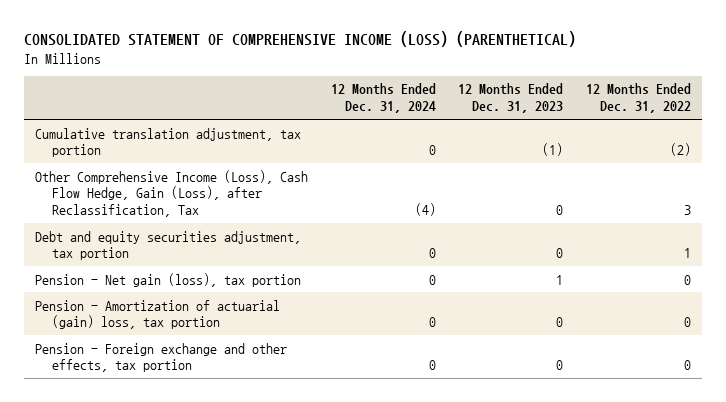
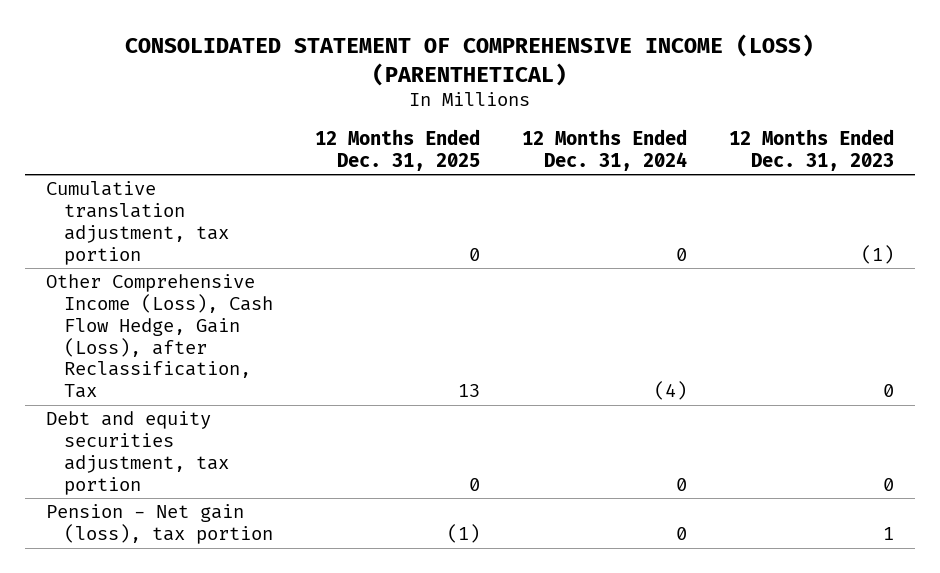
- | 12 Months Ended Dec. 31, 2024 | 12 Months Ended Dec. 31, 2023 | 12 Months Ended Dec. 31, 2022
+ | 12 Months Ended Dec. 31, 2025 | 12 Months Ended Dec. 31, 2024 | 12 Months Ended Dec. 31, 2023
- Pension - Amortization of actuarial (gain) loss, tax portion | 0 | 0 | 0
- Pension - Foreign exchange and other effects, tax portion | 0 | 0 | 0

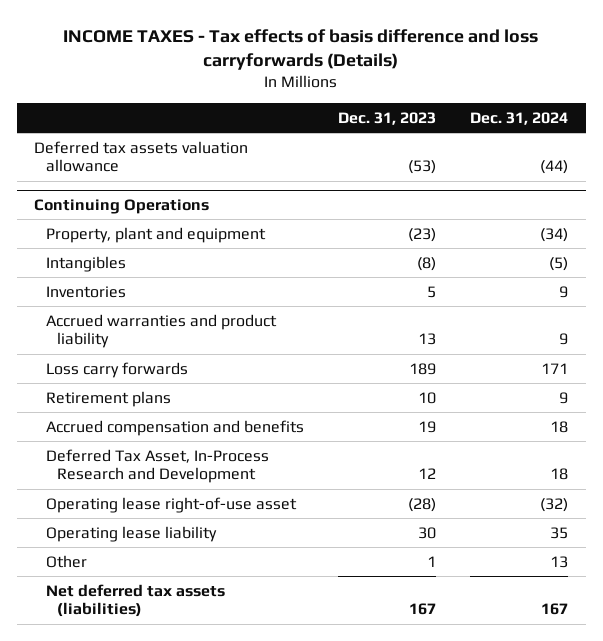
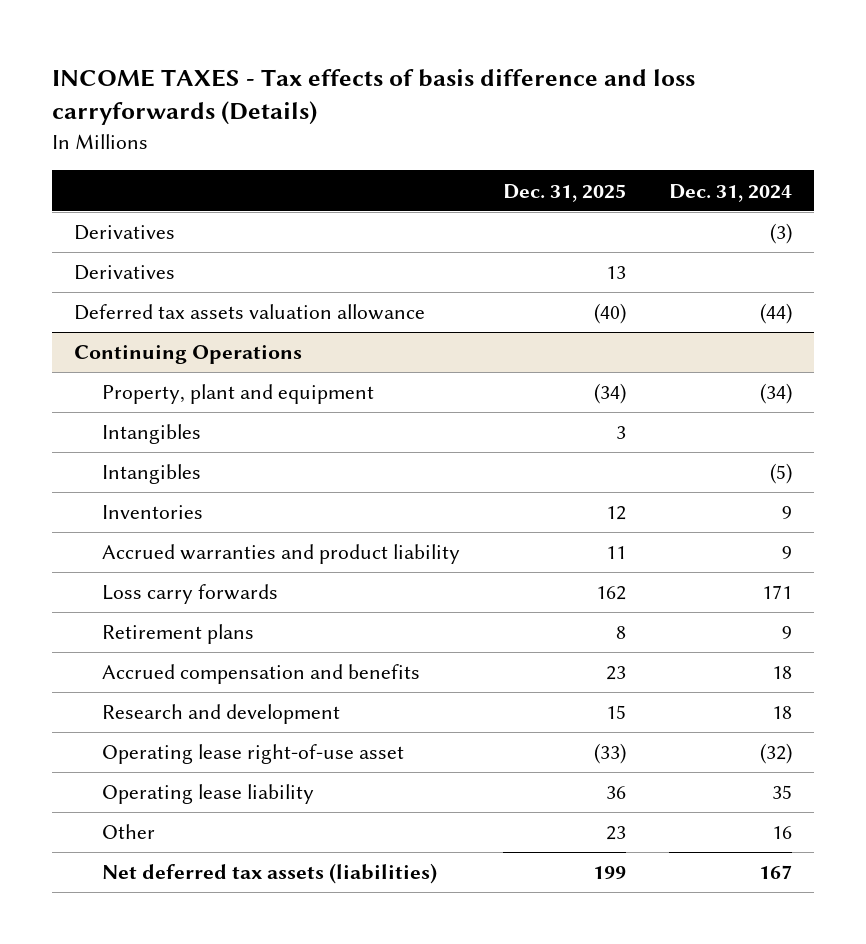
- | Dec. 31, 2023 | Dec. 31, 2024
+ | Dec. 31, 2025 | Dec. 31, 2024
+ Derivatives | | (3)
+ Derivatives | 13 |
@ Continuing Operations
+ Intangibles | 3 |
- Deferred Tax Asset, In-Process Research and Development | 12 | 18
+ Research and development | 15 | 18
- Other | 1 | 13
+ Other | 23 | 16

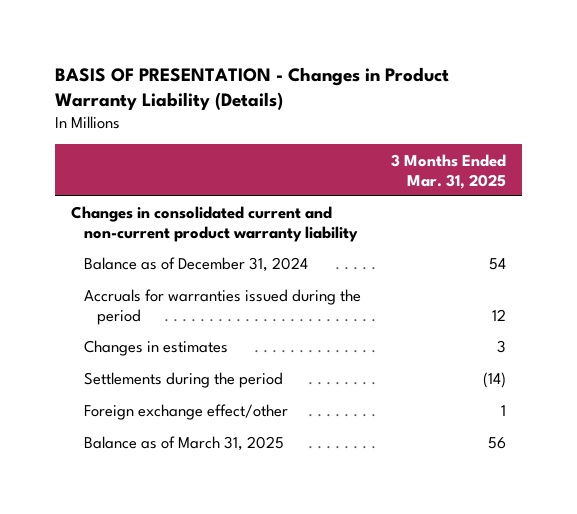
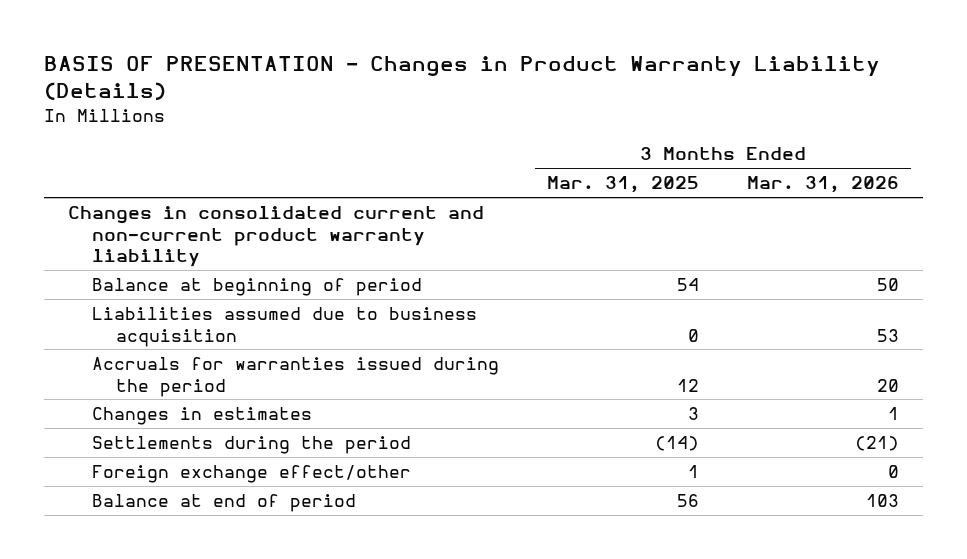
- | 3 Months Ended Mar. 31, 2025
+ | 3 Months Ended Mar. 31, 2025 | 3 Months Ended Mar. 31, 2026
- Balance as of December 31, 2024 | 54
+ Balance at beginning of period | 54 | 50
+ Liabilities assumed due to business acquisition | 0 | 53
- Balance as of March 31, 2025 | 56
+ Balance at end of period | 56 | 103

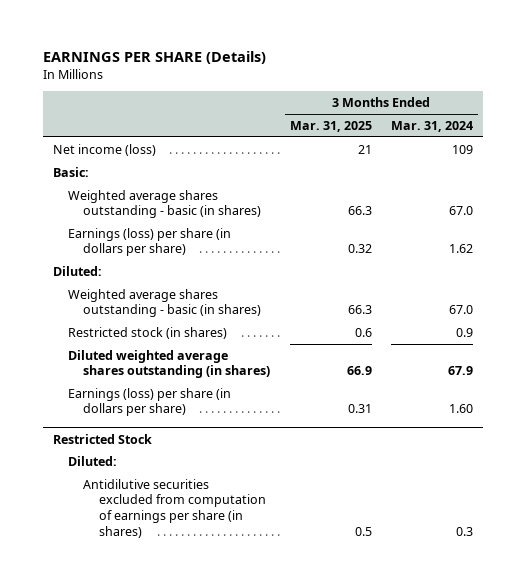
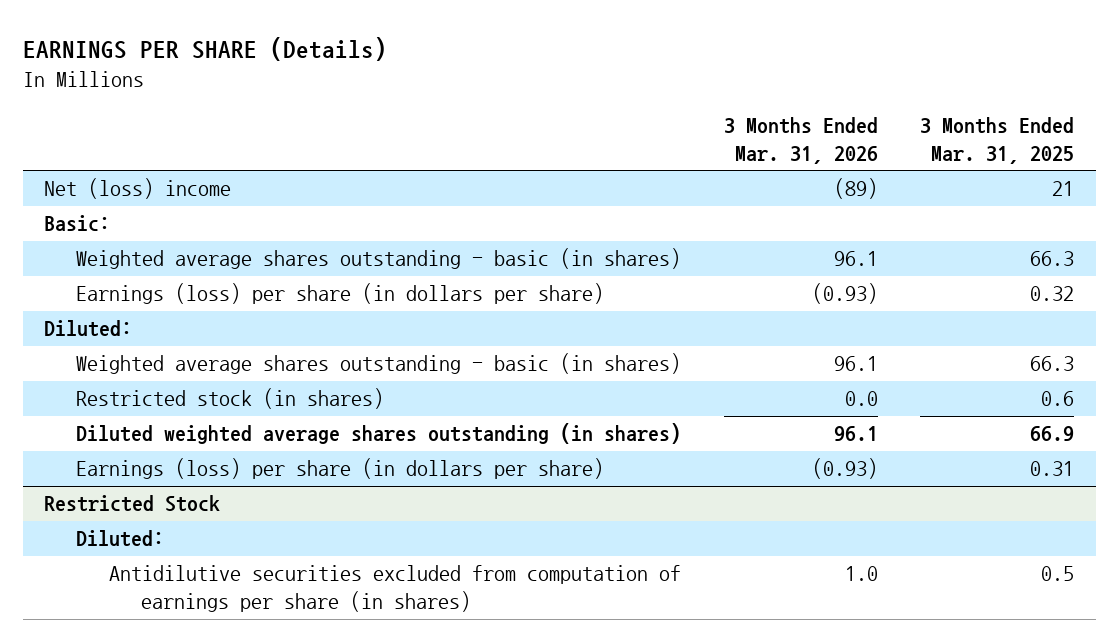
- | 3 Months Ended Mar. 31, 2025 | 3 Months Ended Mar. 31, 2024
+ | 3 Months Ended Mar. 31, 2026 | 3 Months Ended Mar. 31, 2025
- Net income (loss) | 21 | 109
+ Net (loss) income | (89) | 21

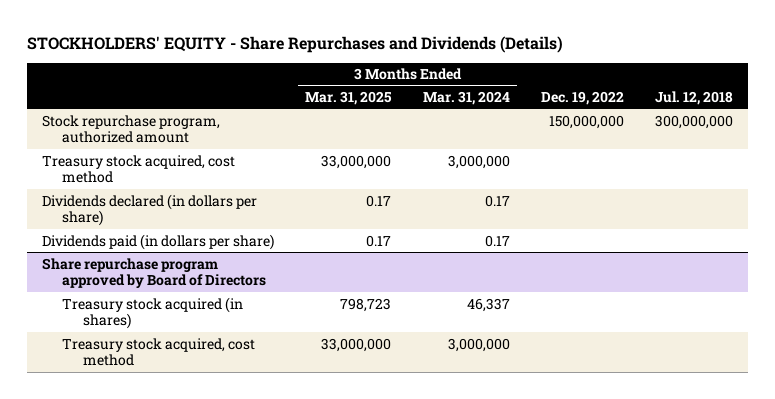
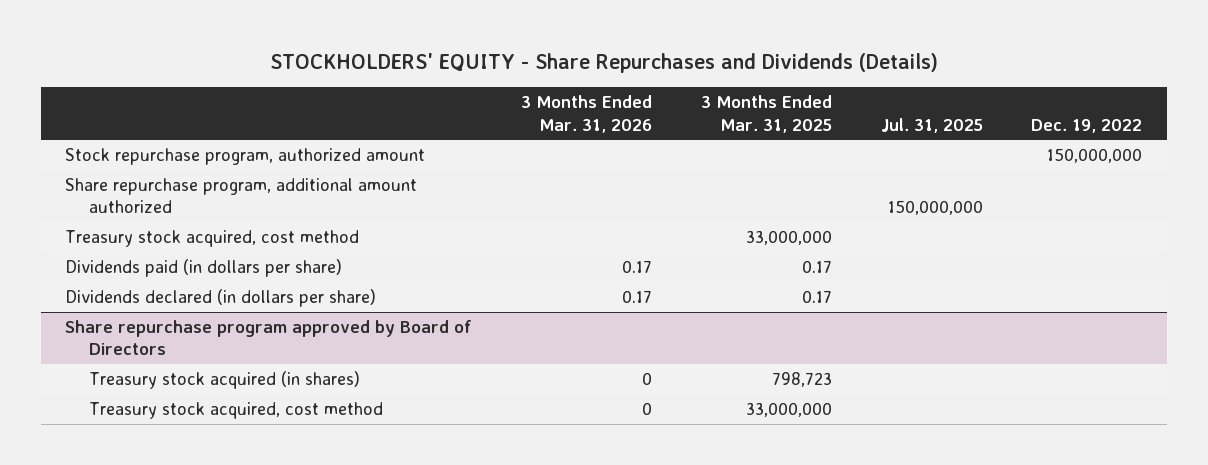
- | 3 Months Ended Mar. 31, 2025 | 3 Months Ended Mar. 31, 2024 | Dec. 19, 2022 | Jul. 12, 2018
+ | 3 Months Ended Mar. 31, 2026 | 3 Months Ended Mar. 31, 2025 | Jul. 31, 2025 | Dec. 19, 2022
+ Share repurchase program, additional amount authorized | | | 150,000,000 |
moved down: Dividends declared (in dollars per share) | 0.17 | 0.17 | |

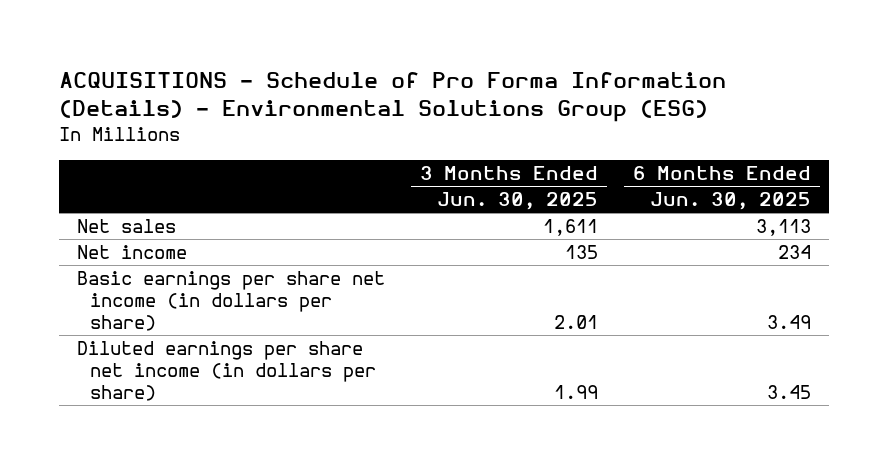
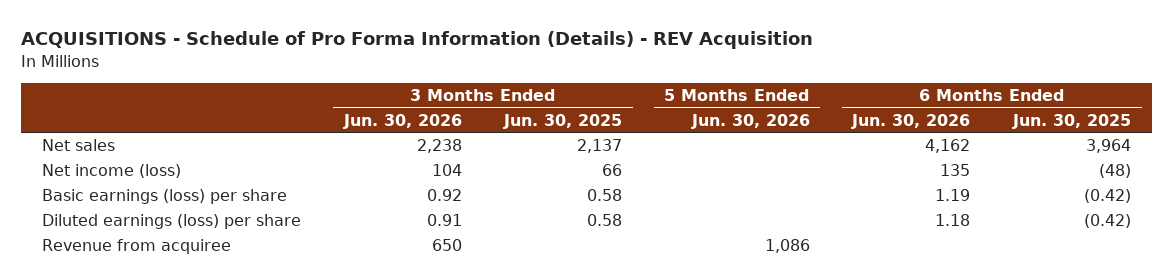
- ACQUISITIONS - Schedule of Pro Forma Information (Details) - Environmental Solutions Group (ESG)
+ ACQUISITIONS - Schedule of Pro Forma Information (Details) - REV Acquisition
- | 3 Months Ended Jun. 30, 2025 | 6 Months Ended Jun. 30, 2025
+ | 3 Months Ended Jun. 30, 2026 | 3 Months Ended Jun. 30, 2025 | 5 Months Ended Jun. 30, 2026 | 6 Months Ended Jun. 30, 2026 | 6 Months Ended Jun. 30, 2025
- Net sales | 1,611 | 3,113
- Net income | 135 | 234
- Basic earnings per share net income (in dollars per share) | 2.01 | 3.49
- Diluted earnings per share net income (in dollars per share) | 1.99 | 3.45
+ Net sales | 2,238 | 2,137 | | 4,162 | 3,964
+ Net income (loss) | 104 | 66 | | 135 | (48)
+ Basic earnings (loss) per share | 0.92 | 0.58 | | 1.19 | (0.42)
+ Diluted earnings (loss) per share | 0.91 | 0.58 | | 1.18 | (0.42)
+ Revenue from acquiree | 650 | | 1,086 | |

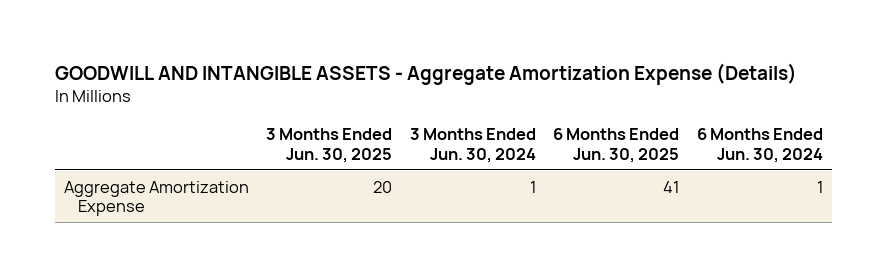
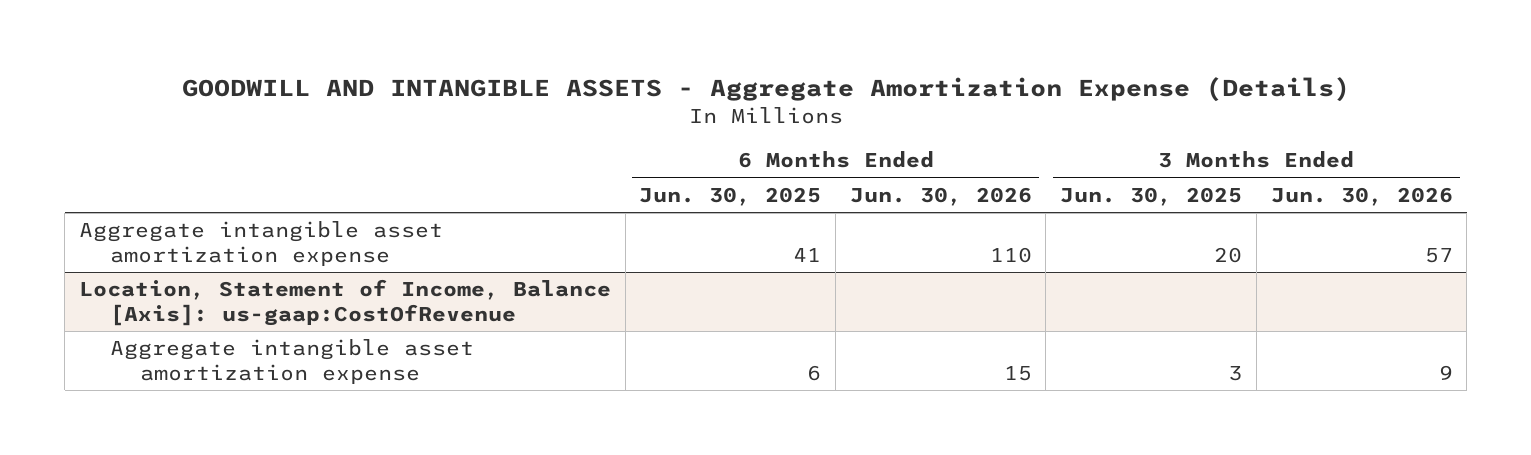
- | 3 Months Ended Jun. 30, 2025 | 3 Months Ended Jun. 30, 2024 | 6 Months Ended Jun. 30, 2025 | 6 Months Ended Jun. 30, 2024
+ | 6 Months Ended Jun. 30, 2025 | 6 Months Ended Jun. 30, 2026 | 3 Months Ended Jun. 30, 2025 | 3 Months Ended Jun. 30, 2026
- Aggregate Amortization Expense | 20 | 1 | 41 | 1
+ Aggregate intangible asset amortization expense | 41 | 110 | 20 | 57
+ Location, Statement of Income, Balance [Axis]: us-gaap:CostOfRevenue
+ Aggregate intangible asset amortization expense | 6 | 15 | 3 | 9

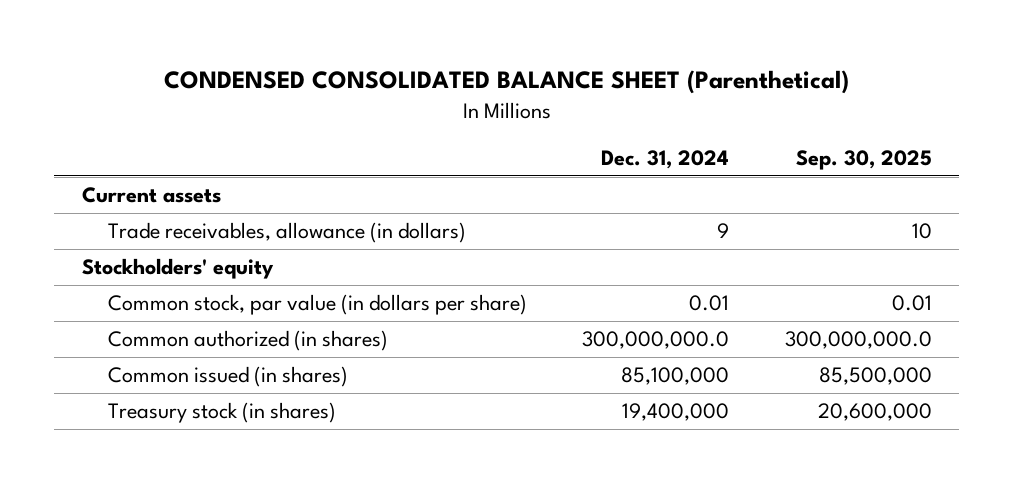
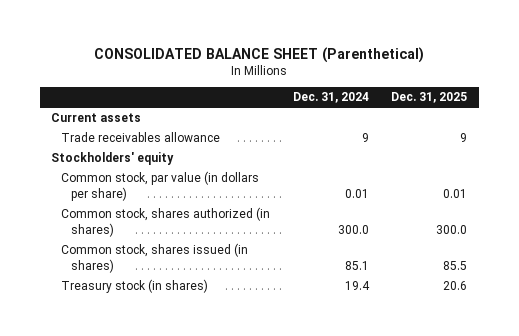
- CONDENSED CONSOLIDATED BALANCE SHEET (Parenthetical)
+ CONSOLIDATED BALANCE SHEET (Parenthetical)
- | Dec. 31, 2024 | Sep. 30, 2025
+ | Dec. 31, 2024 | Dec. 31, 2025
- Trade receivables, allowance (in dollars) | 9 | 10
+ Trade receivables allowance | 9 | 9
- Common authorized (in shares) | 300,000,000.0 | 300,000,000.0
- Common issued (in shares) | 85,100,000 | 85,500,000
- Treasury stock (in shares) | 19,400,000 | 20,600,000
+ Common stock, shares authorized (in shares) | 300.0 | 300.0
+ Common stock, shares issued (in shares) | 85.1 | 85.5
+ Treasury stock (in shares) | 19.4 | 20.6

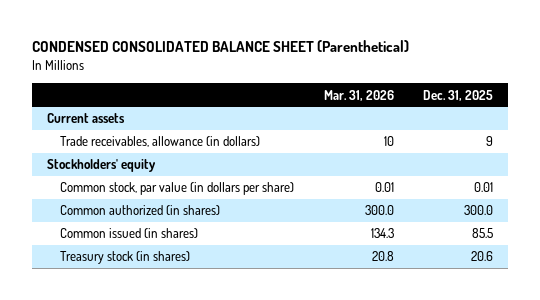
- CONSOLIDATED BALANCE SHEET (Parenthetical)
+ CONDENSED CONSOLIDATED BALANCE SHEET (Parenthetical)
- | Dec. 31, 2024 | Dec. 31, 2025
+ | Mar. 31, 2026 | Dec. 31, 2025
- Trade receivables allowance | 9 | 9
+ Trade receivables, allowance (in dollars) | 10 | 9
- Common stock, shares authorized (in shares) | 300.0 | 300.0
- Common stock, shares issued (in shares) | 85.1 | 85.5
+ Common authorized (in shares) | 300.0 | 300.0
+ Common issued (in shares) | 134.3 | 85.5

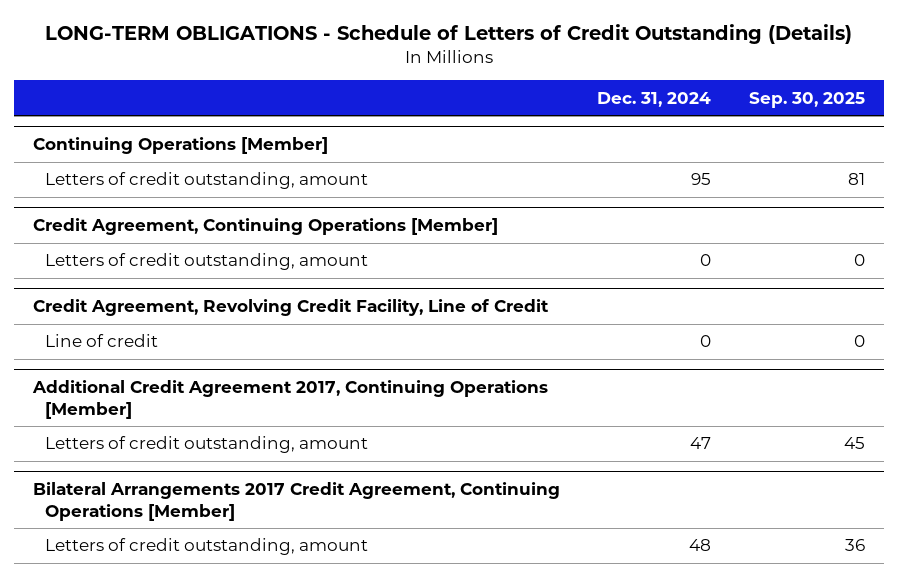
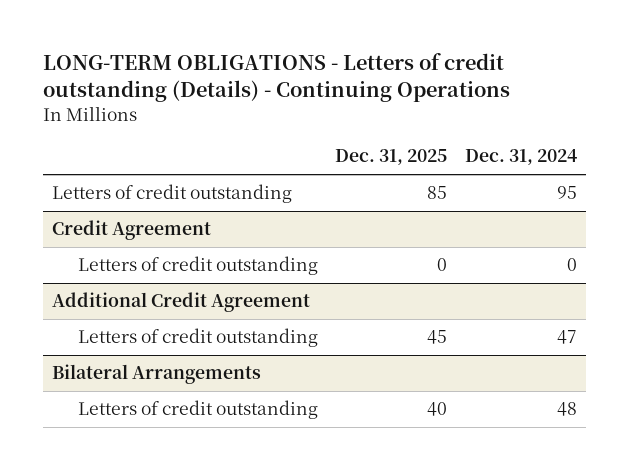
- LONG-TERM OBLIGATIONS - Schedule of Letters of Credit Outstanding (Details)
+ LONG-TERM OBLIGATIONS - Letters of credit outstanding (Details) - Continuing Operations
- | Dec. 31, 2024 | Sep. 30, 2025
+ | Dec. 31, 2025 | Dec. 31, 2024
- Continuing Operations [Member]
- Letters of credit outstanding, amount | 95 | 81
- Credit Agreement, Continuing Operations [Member]
- Letters of credit outstanding, amount | 0 | 0
- Credit Agreement, Revolving Credit Facility, Line of Credit
- Line of credit | 0 | 0
- Additional Credit Agreement 2017, Continuing Operations [Member]
- Letters of credit outstanding, amount | 47 | 45
- Bilateral Arrangements 2017 Credit Agreement, Continuing Operations [Member]
- Letters of credit outstanding, amount | 48 | 36
+ Letters of credit outstanding | 85 | 95
+ Credit Agreement
+ Letters of credit outstanding | 0 | 0
+ Additional Credit Agreement
+ Letters of credit outstanding | 45 | 47
+ Bilateral Arrangements
+ Letters of credit outstanding | 40 | 48

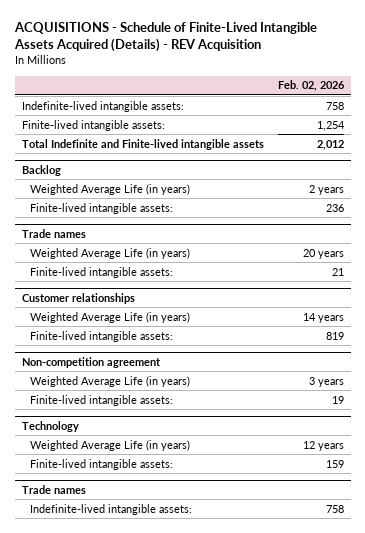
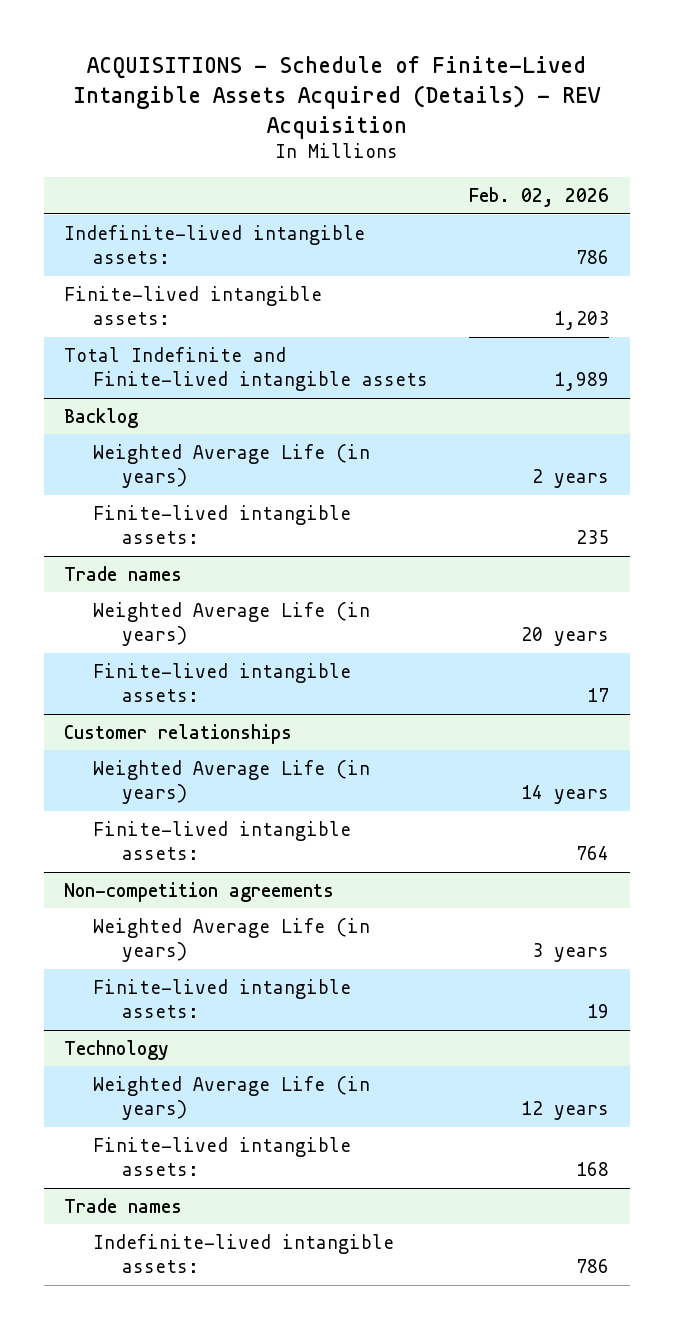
- Indefinite-lived intangible assets: | 758
- Finite-lived intangible assets: | 1,254
- Total Indefinite and Finite-lived intangible assets | 2,012
+ Indefinite-lived intangible assets: | 786
+ Finite-lived intangible assets: | 1,203
+ Total Indefinite and Finite-lived intangible assets | 1,989
@ Backlog
- Finite-lived intangible assets: | 236
+ Finite-lived intangible assets: | 235
@ Trade names
- Finite-lived intangible assets: | 21
+ Finite-lived intangible assets: | 17
@ Customer relationships
- Finite-lived intangible assets: | 819
- Non-competition agreement
@ Customer relationships
+ Finite-lived intangible assets: | 764
+ Non-competition agreements
@ Technology
- Finite-lived intangible assets: | 159
+ Finite-lived intangible assets: | 168
@ Trade names
- Indefinite-lived intangible assets: | 758
+ Indefinite-lived intangible assets: | 786

